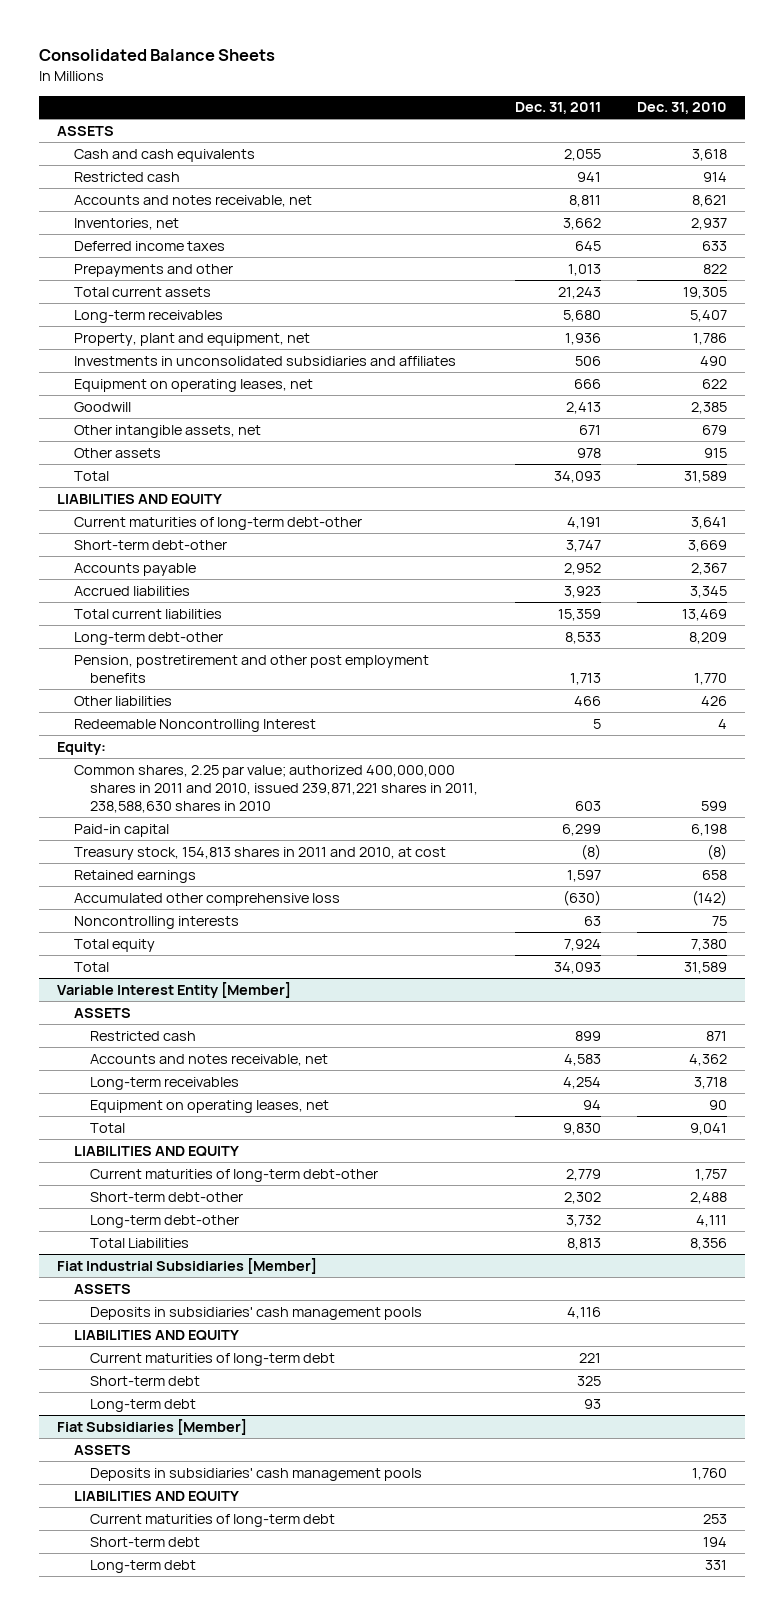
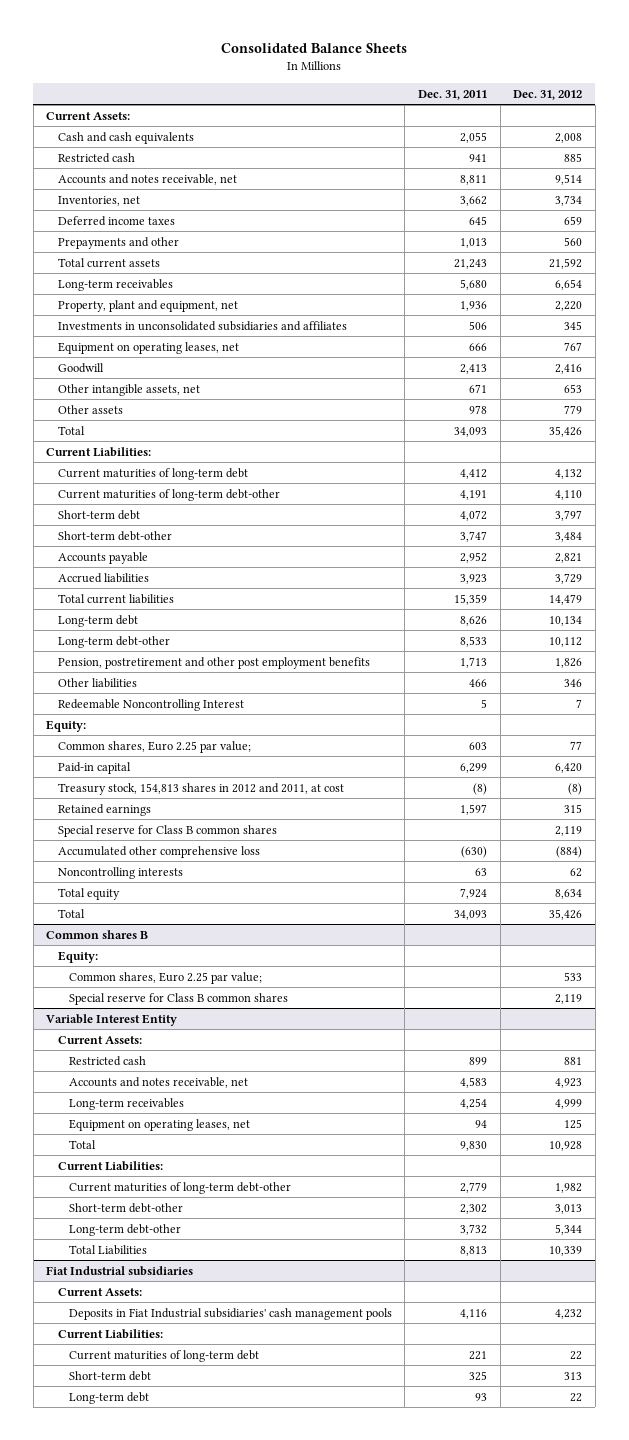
- | Dec. 31, 2011 | Dec. 31, 2010
+ | Dec. 31, 2011 | Dec. 31, 2012
- ASSETS
+ Current Assets:
- LIABILITIES AND EQUITY
+ Current Liabilities:
+ Current maturities of long-term debt | 4,412 | 4,132
+ Short-term debt | 4,072 | 3,797
+ Long-term debt | 8,626 | 10,134
- Common shares, 2.25 par value; authorized 400,000,000 shares in 2011 and 2010, issued 239,871,221 shares in 2011, 238,588,630 shares in 2010 | 603 | 599
+ Common shares, Euro 2.25 par value; | 603 | 77
- Treasury stock, 154,813 shares in 2011 and 2010, at cost | (8) | (8)
+ Treasury stock, 154,813 shares in 2012 and 2011, at cost | (8) | (8)
+ Special reserve for Class B common shares | | 2,119
- Variable Interest Entity [Member]
- ASSETS
+ Common shares B
+ Equity:
+ Common shares, Euro 2.25 par value; | | 533
+ Special reserve for Class B common shares | | 2,119
+ Variable Interest Entity
+ Current Assets:
- LIABILITIES AND EQUITY
+ Current Liabilities:
- Fiat Industrial Subsidiaries [Member]
- ASSETS
- Deposits in subsidiaries' cash management pools | 4,116 |
- LIABILITIES AND EQUITY
+ Fiat Industrial subsidiaries
+ Current Assets:
+ Deposits in Fiat Industrial subsidiaries' cash management pools | 4,116 | 4,232
+ Current Liabilities:
- Fiat Subsidiaries [Member]
- ASSETS
- Deposits in subsidiaries' cash management pools | | 1,760
- LIABILITIES AND EQUITY
- Current maturities of long-term debt | | 253
- Short-term debt | | 194
- Long-term debt | | 331

